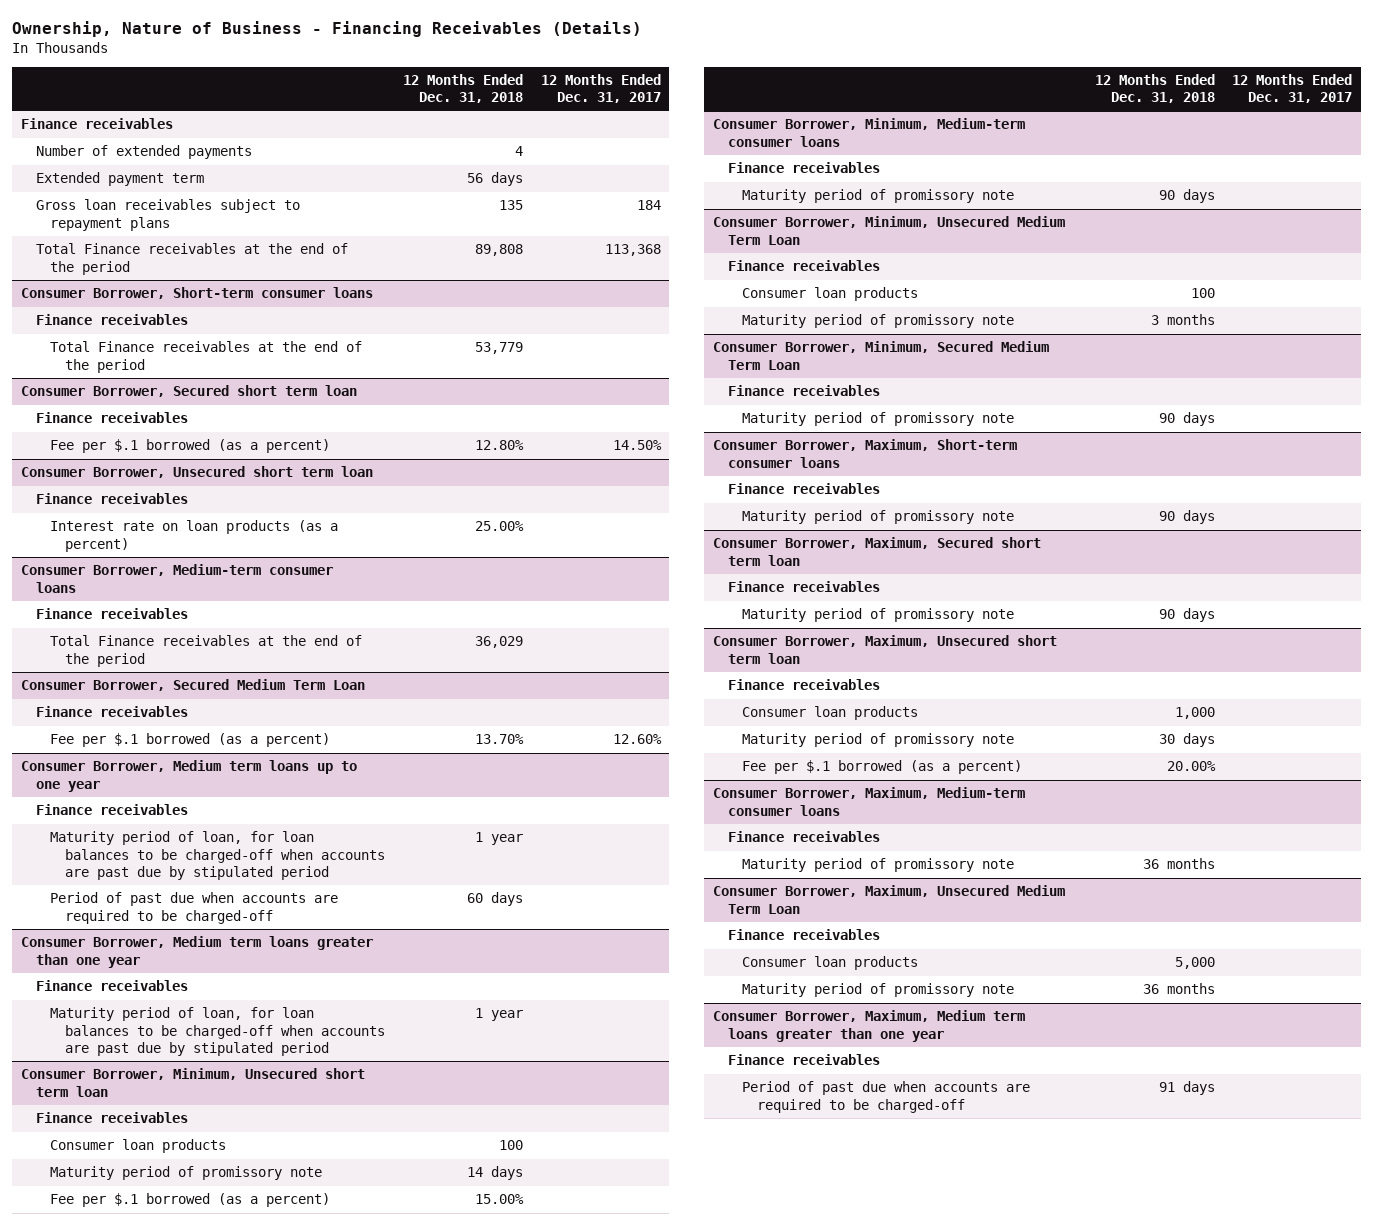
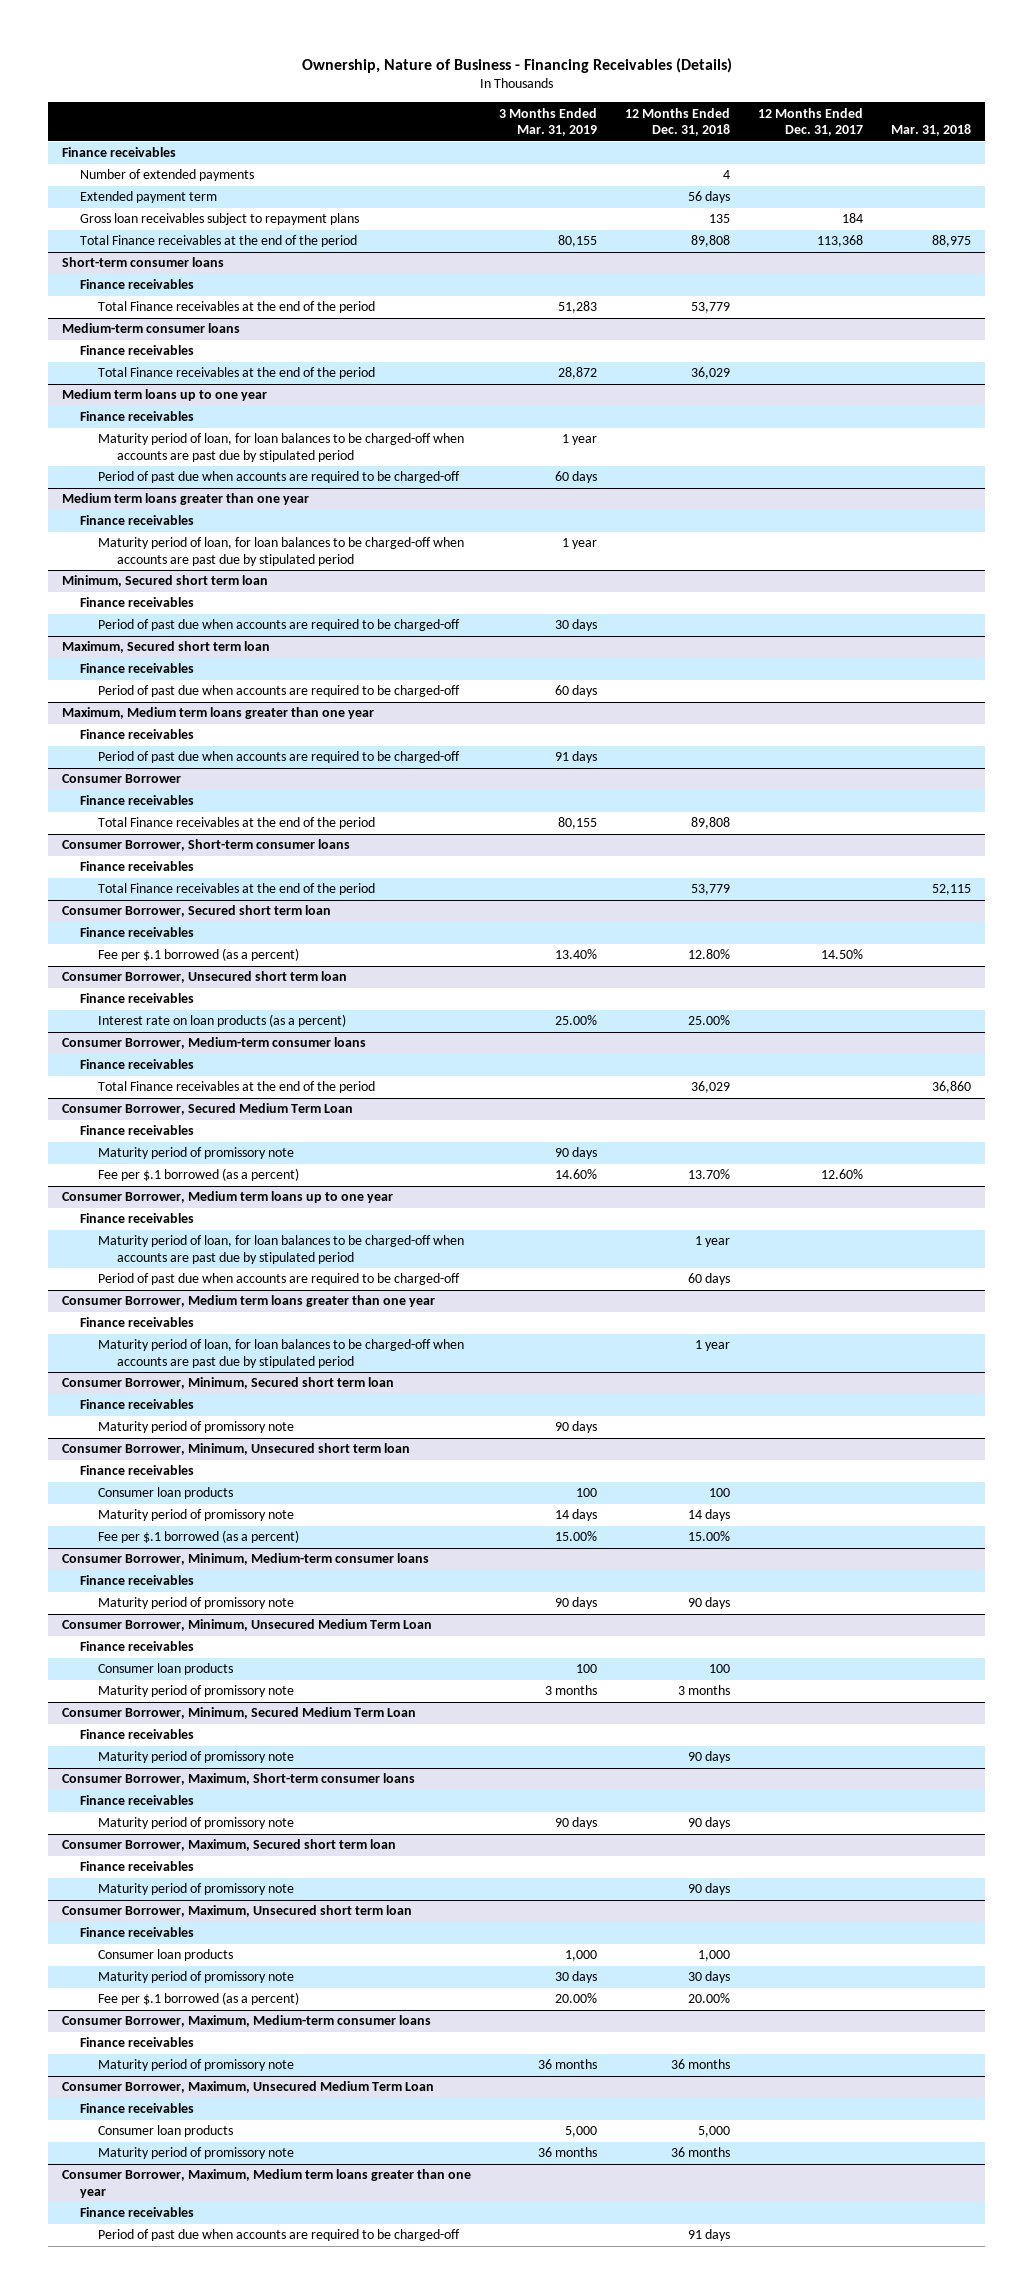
- | 12 Months Ended Dec. 31, 2018 | 12 Months Ended Dec. 31, 2017
+ | 3 Months Ended Mar. 31, 2019 | 12 Months Ended Dec. 31, 2018 | 12 Months Ended Dec. 31, 2017 | Mar. 31, 2018
+ Short-term consumer loans
+ Finance receivables
+ Total Finance receivables at the end of the period | 51,283 | 53,779 | |
+ Medium-term consumer loans
+ Finance receivables
+ Total Finance receivables at the end of the period | 28,872 | 36,029 | |
+ Medium term loans up to one year
+ Finance receivables
+ Maturity period of loan, for loan balances to be charged-off when accounts are past due by stipulated period | 1 year | | |
+ Period of past due when accounts are required to be charged-off | 60 days | | |
+ Medium term loans greater than one year
+ Finance receivables
+ Maturity period of loan, for loan balances to be charged-off when accounts are past due by stipulated period | 1 year | | |
+ Minimum, Secured short term loan
+ Finance receivables
+ Period of past due when accounts are required to be charged-off | 30 days | | |
+ Maximum, Secured short term loan
+ Finance receivables
+ Period of past due when accounts are required to be charged-off | 60 days | | |
+ Maximum, Medium term loans greater than one year
+ Finance receivables
+ Period of past due when accounts are required to be charged-off | 91 days | | |
+ Consumer Borrower
+ Finance receivables
+ Total Finance receivables at the end of the period | 80,155 | 89,808 | |
@ Consumer Borrower, Secured Medium Term Loan
+ Maturity period of promissory note | 90 days | | |
+ Consumer Borrower, Minimum, Secured short term loan
+ Finance receivables
+ Maturity period of promissory note | 90 days | | |

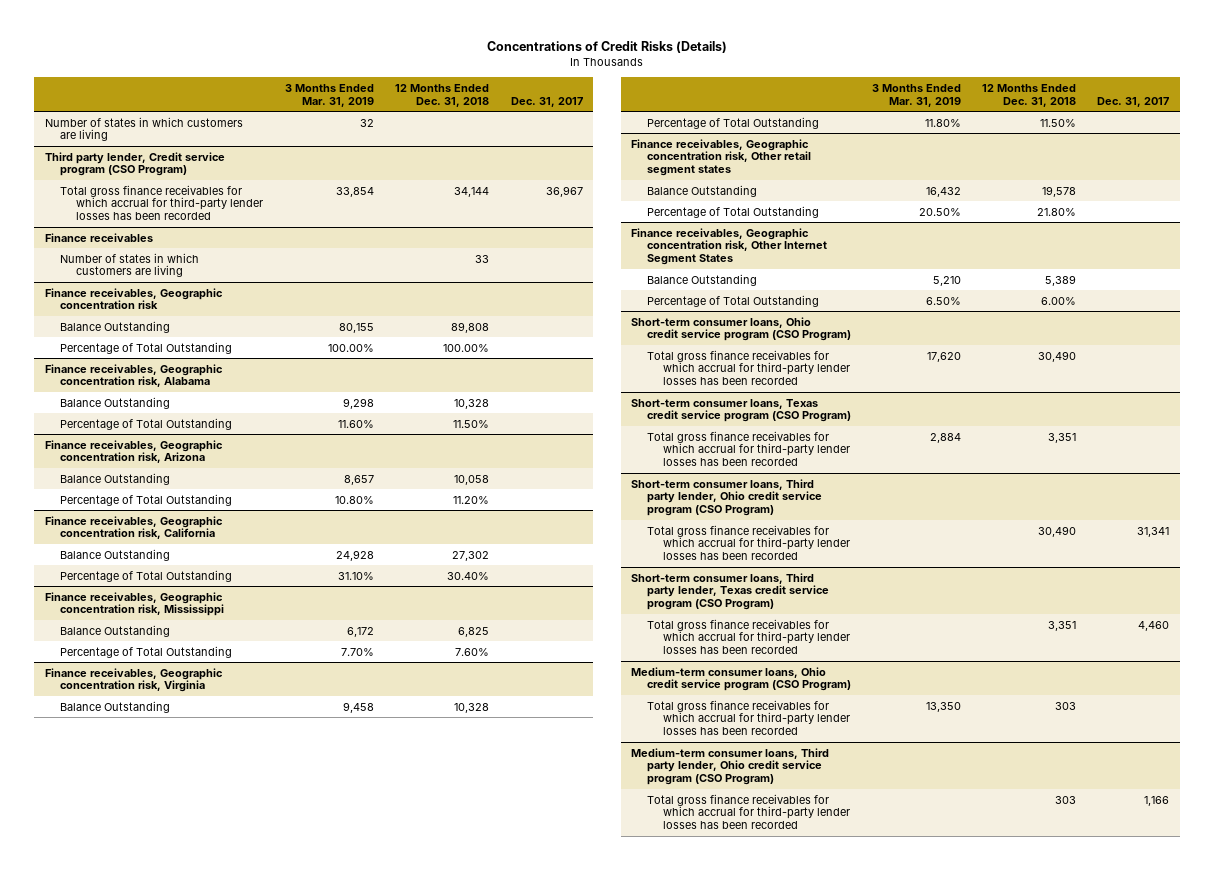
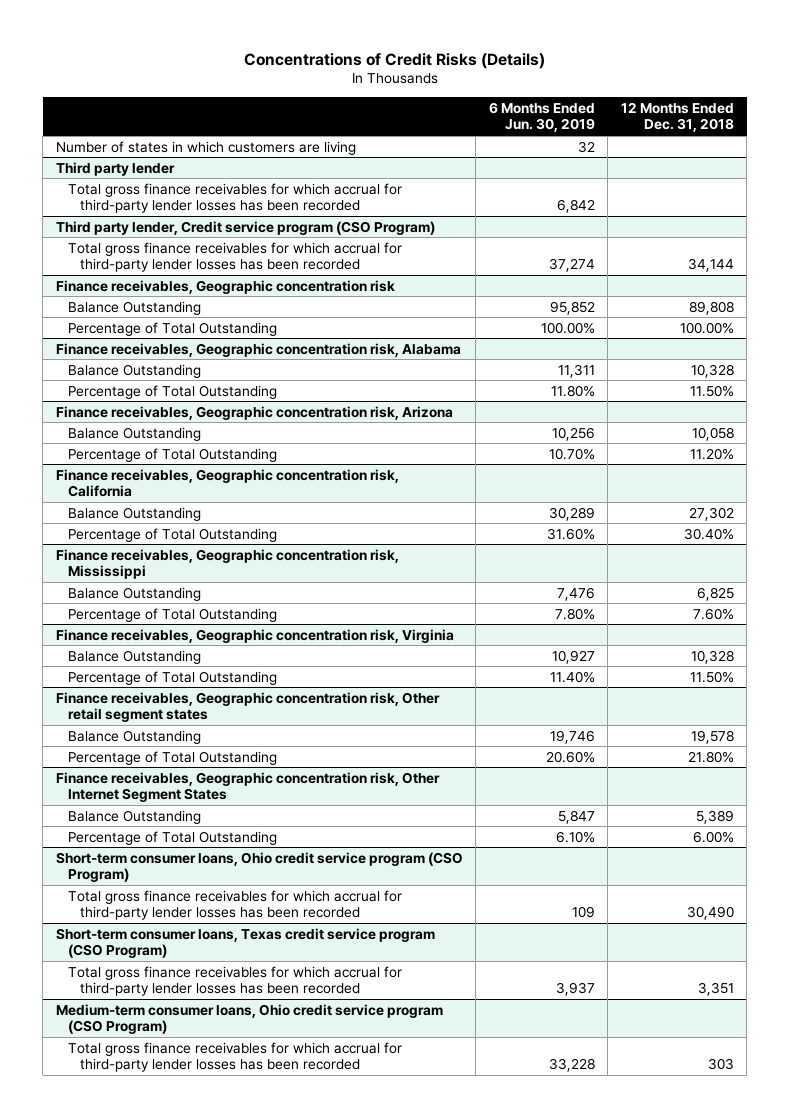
- | 3 Months Ended Mar. 31, 2019 | 12 Months Ended Dec. 31, 2018 | Dec. 31, 2017
+ | 6 Months Ended Jun. 30, 2019 | 12 Months Ended Dec. 31, 2018
+ Third party lender
+ Total gross finance receivables for which accrual for third-party lender losses has been recorded | 6,842 |
- Finance receivables
- Number of states in which customers are living | | 33 |
- Short-term consumer loans, Third party lender, Ohio credit service program (CSO Program)
- Total gross finance receivables for which accrual for third-party lender losses has been recorded | | 30,490 | 31,341
- Short-term consumer loans, Third party lender, Texas credit service program (CSO Program)
- Total gross finance receivables for which accrual for third-party lender losses has been recorded | | 3,351 | 4,460
- Medium-term consumer loans, Third party lender, Ohio credit service program (CSO Program)
- Total gross finance receivables for which accrual for third-party lender losses has been recorded | | 303 | 1,166

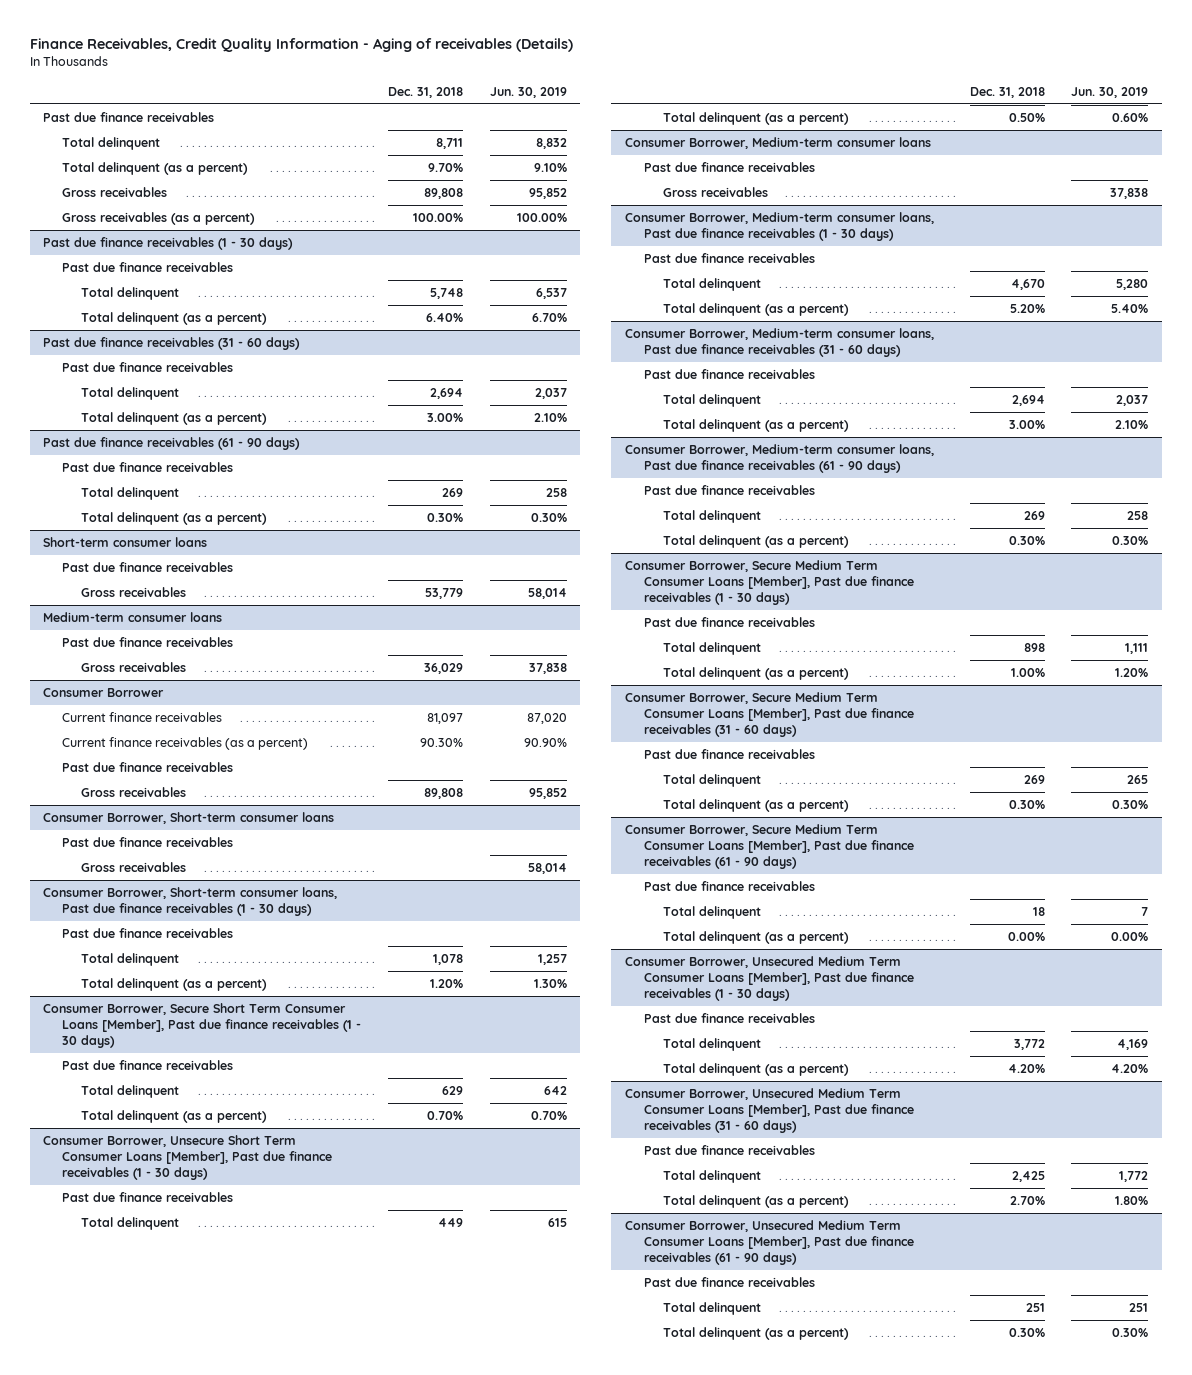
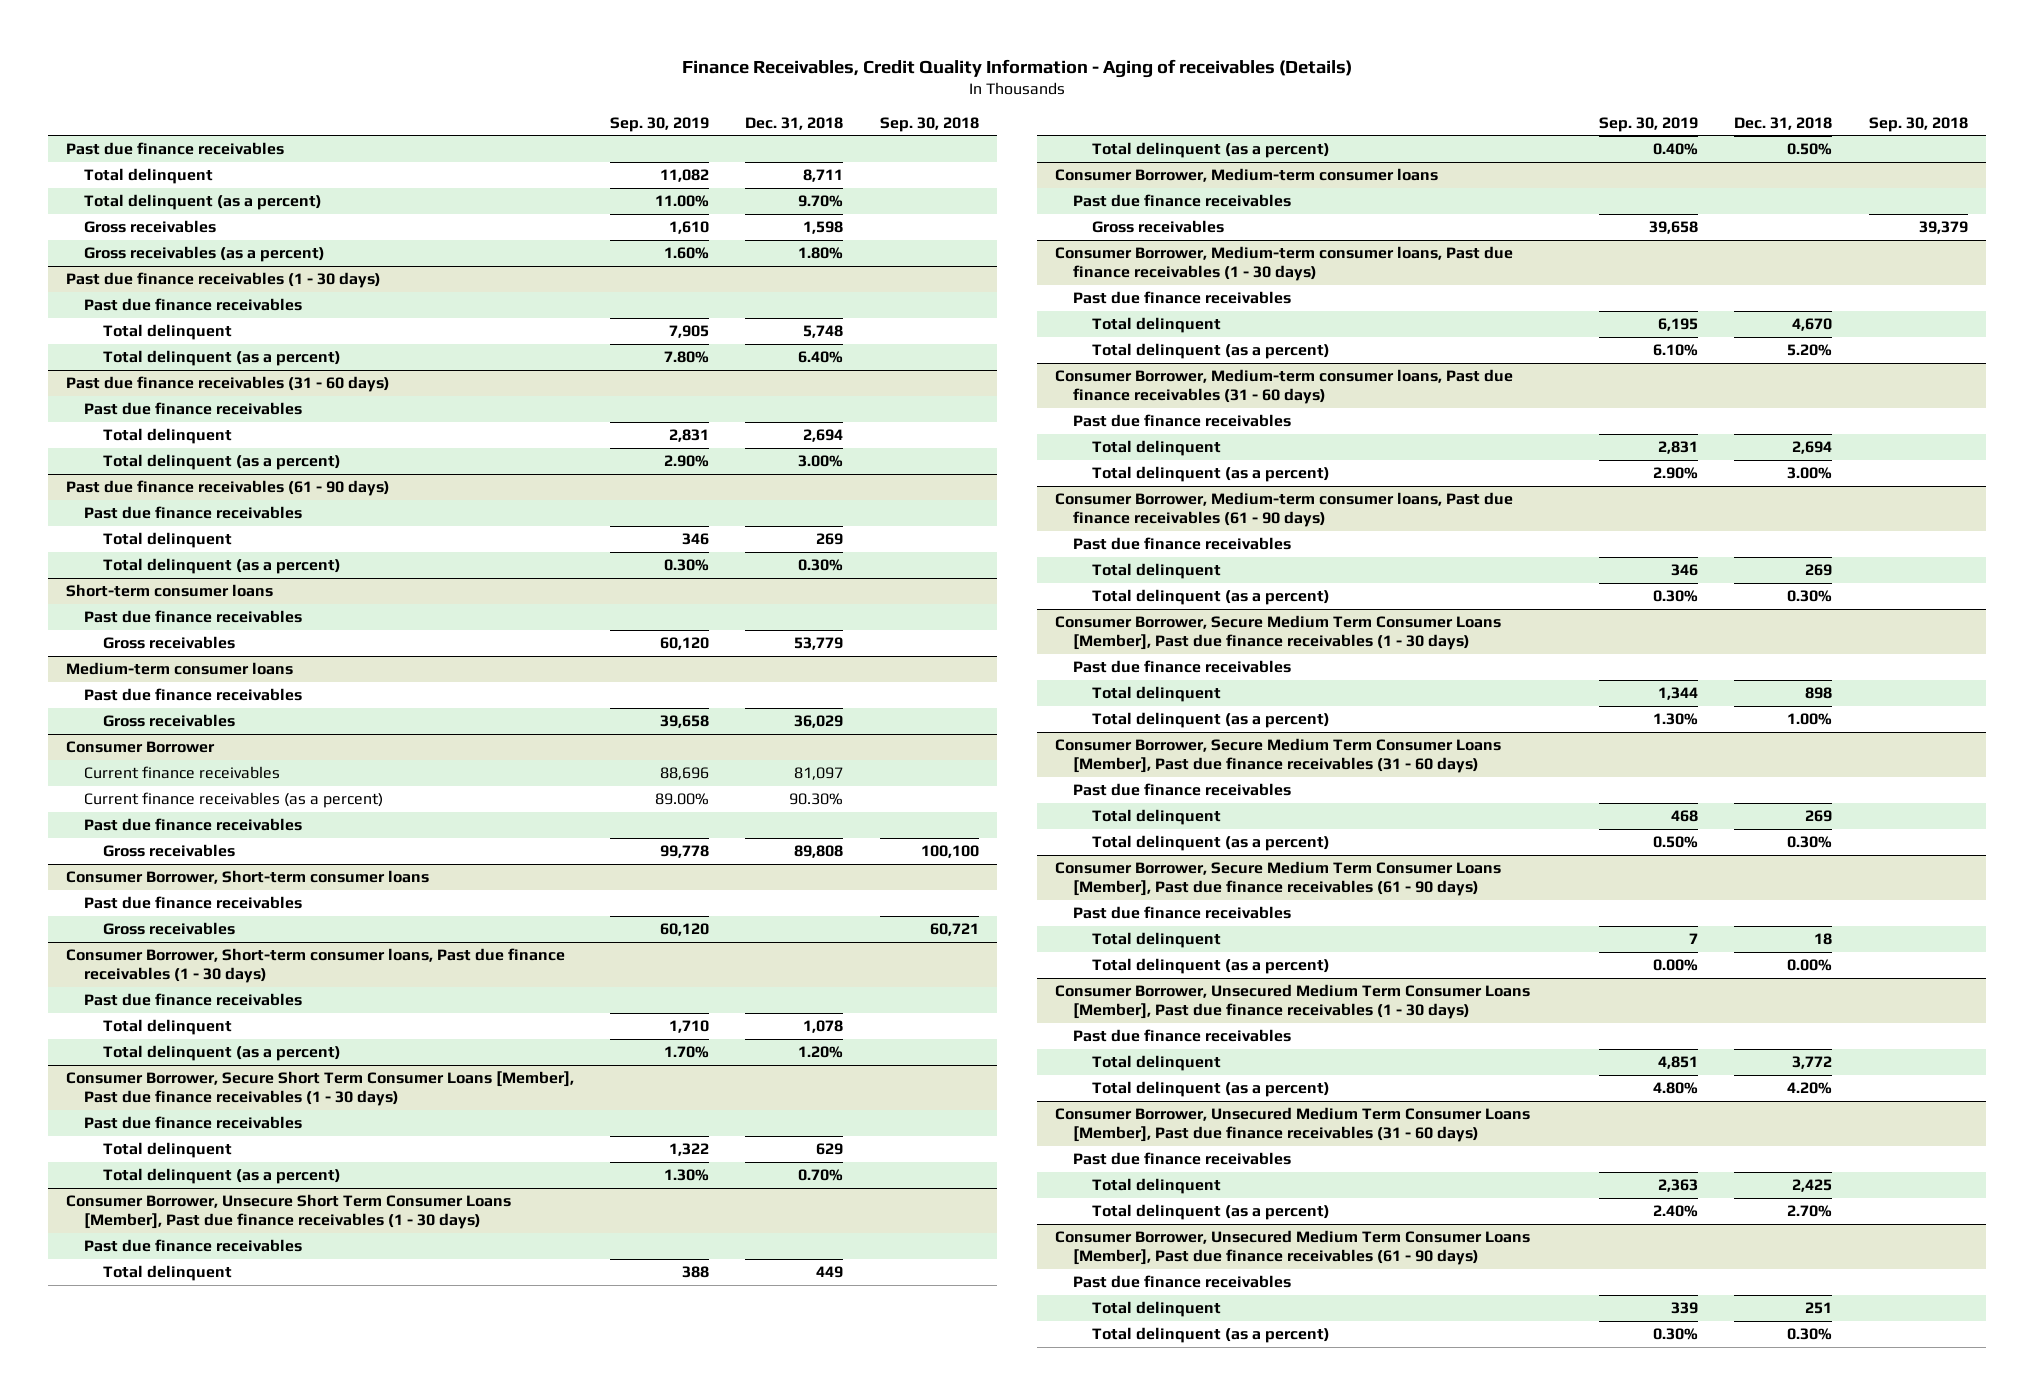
- | Dec. 31, 2018 | Jun. 30, 2019
+ | Sep. 30, 2019 | Dec. 31, 2018 | Sep. 30, 2018
- Gross receivables | 89,808 | 95,852
- Gross receivables (as a percent) | 100.00% | 100.00%
+ Gross receivables | 1,610 | 1,598 |
+ Gross receivables (as a percent) | 1.60% | 1.80% |

